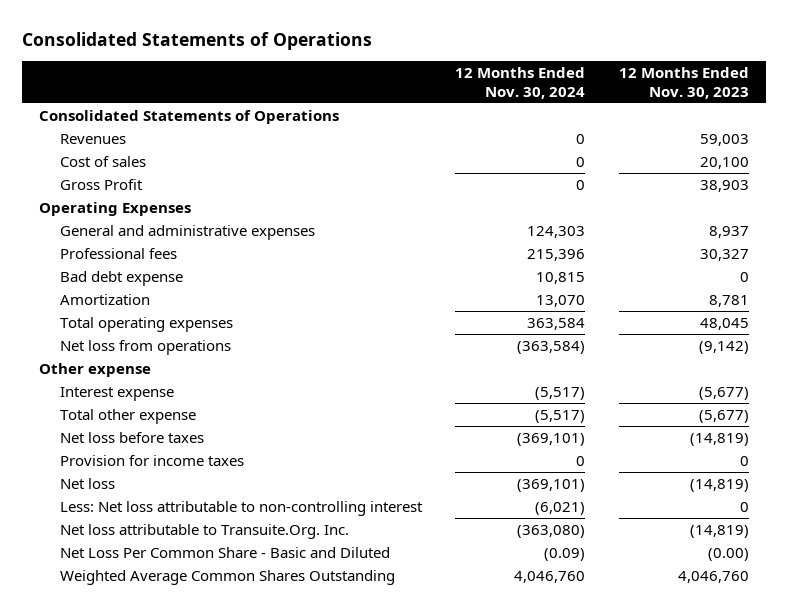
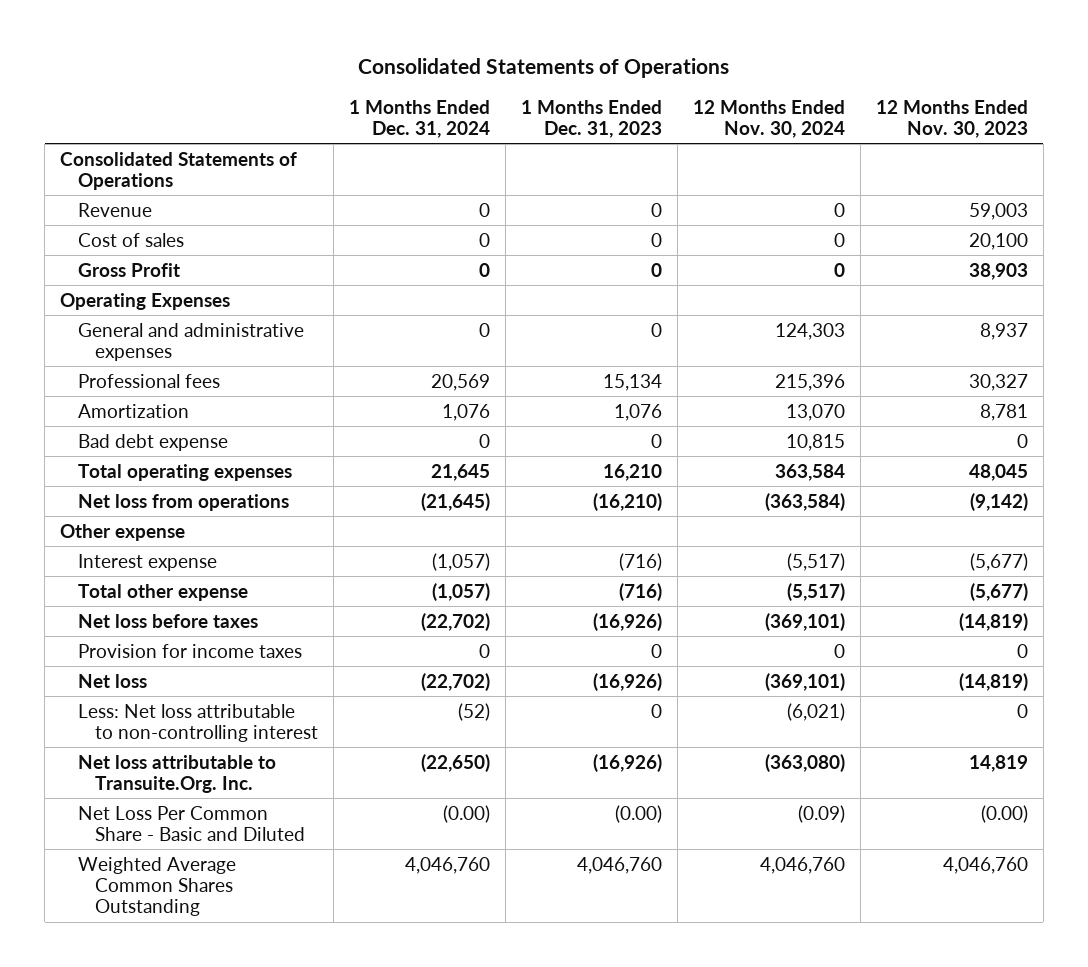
- | 12 Months Ended Nov. 30, 2024 | 12 Months Ended Nov. 30, 2023
+ | 1 Months Ended Dec. 31, 2024 | 1 Months Ended Dec. 31, 2023 | 12 Months Ended Nov. 30, 2024 | 12 Months Ended Nov. 30, 2023
- Revenues | 0 | 59,003
+ Revenue | 0 | 0 | 0 | 59,003
moved down: Bad debt expense | 0 | 0 | 10,815 | 0
- Net loss attributable to Transuite.Org. Inc. | (363,080) | (14,819)
+ Net loss attributable to Transuite.Org. Inc. | (22,650) | (16,926) | (363,080) | 14,819

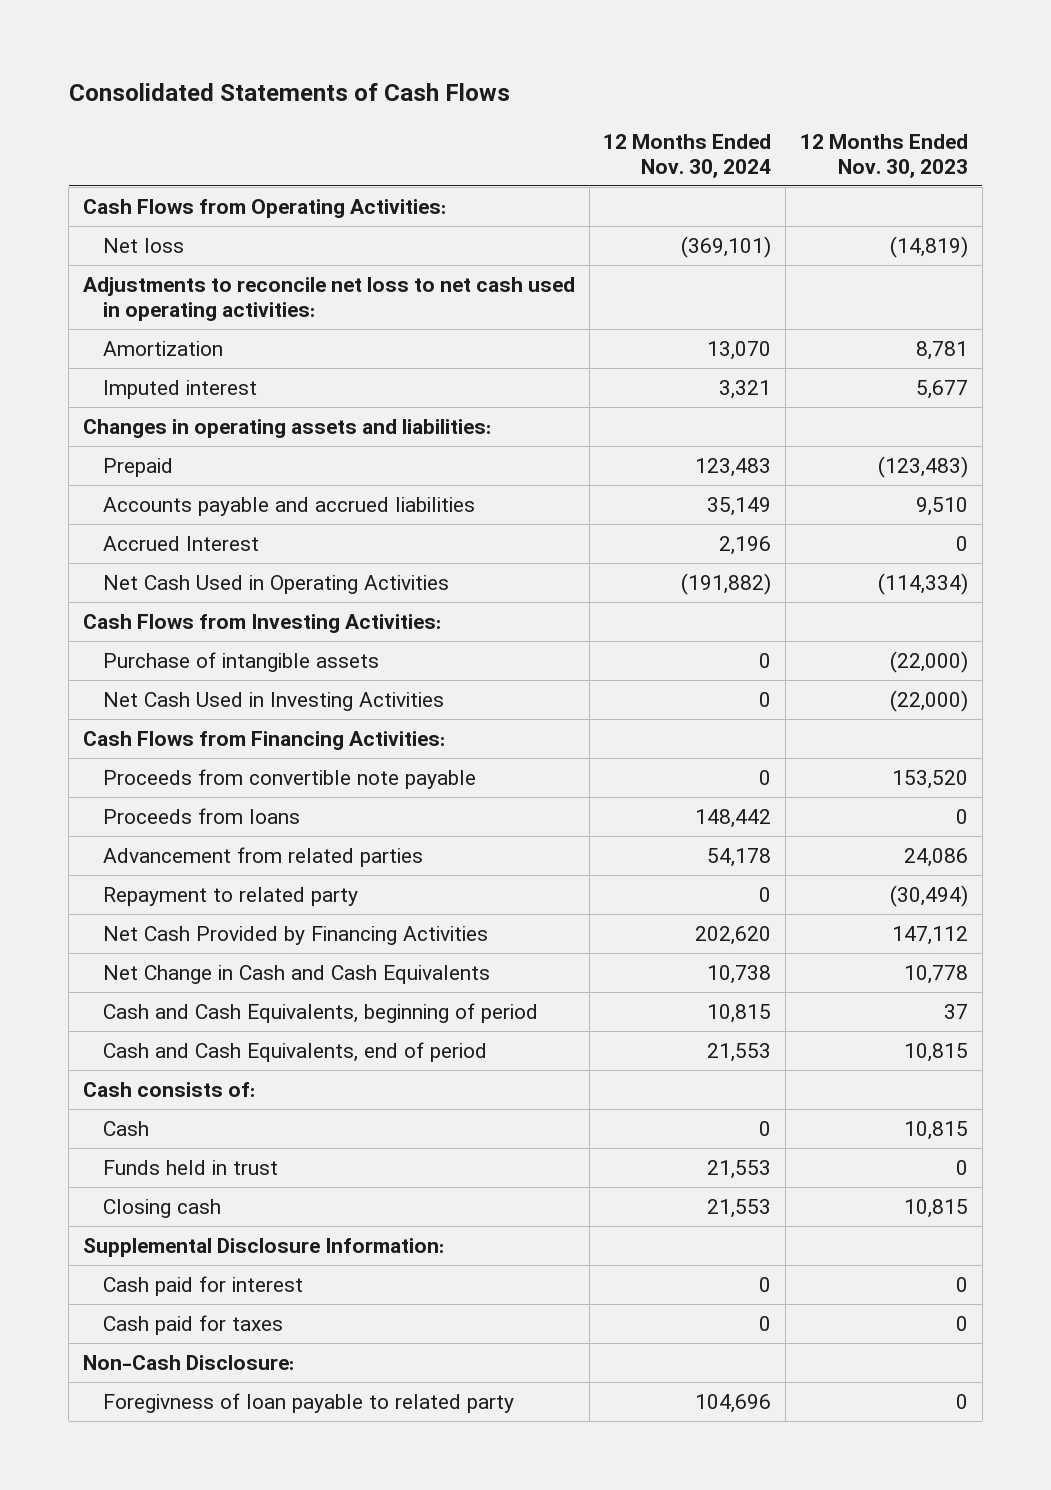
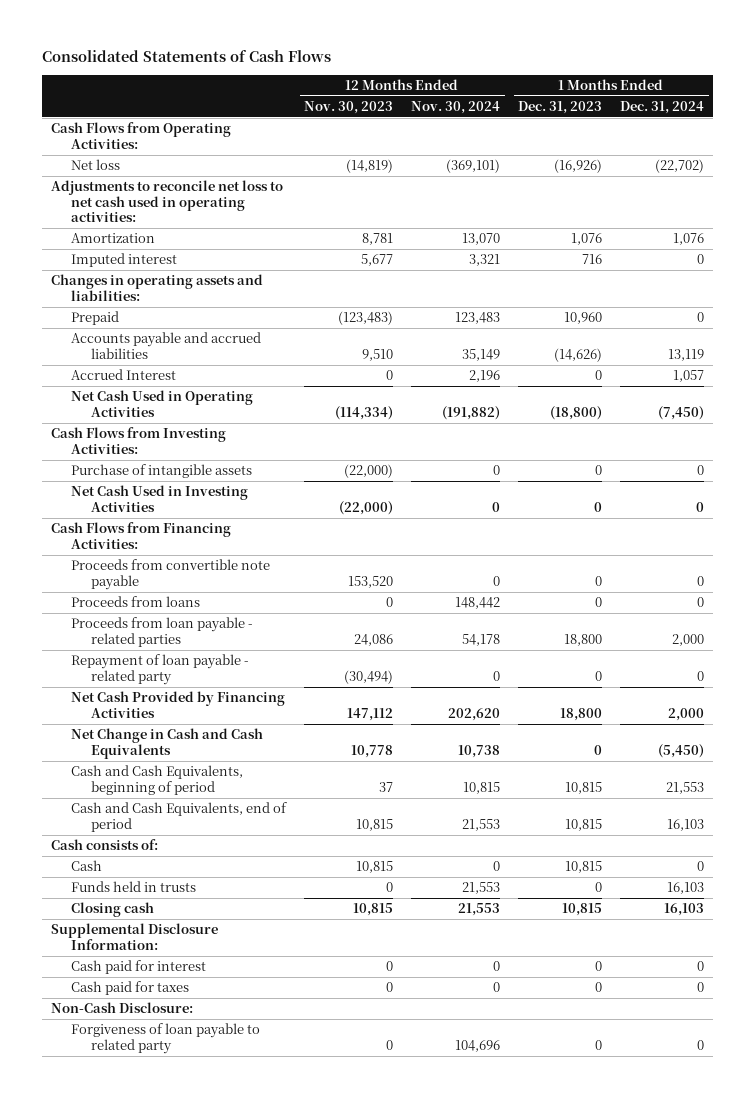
- | 12 Months Ended Nov. 30, 2024 | 12 Months Ended Nov. 30, 2023
+ | 12 Months Ended Nov. 30, 2023 | 12 Months Ended Nov. 30, 2024 | 1 Months Ended Dec. 31, 2023 | 1 Months Ended Dec. 31, 2024
- Advancement from related parties | 54,178 | 24,086
- Repayment to related party | 0 | (30,494)
+ Proceeds from loan payable - related parties | 24,086 | 54,178 | 18,800 | 2,000
+ Repayment of loan payable - related party | (30,494) | 0 | 0 | 0
- Funds held in trust | 21,553 | 0
+ Funds held in trusts | 0 | 21,553 | 0 | 16,103
- Foregivness of loan payable to related party | 104,696 | 0
+ Forgiveness of loan payable to related party | 0 | 104,696 | 0 | 0

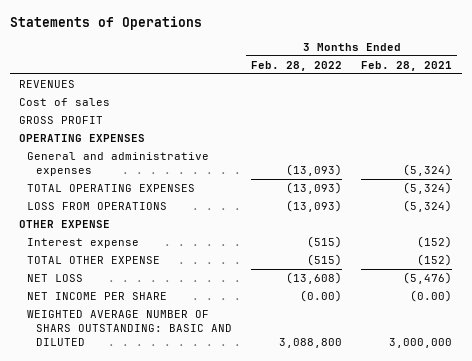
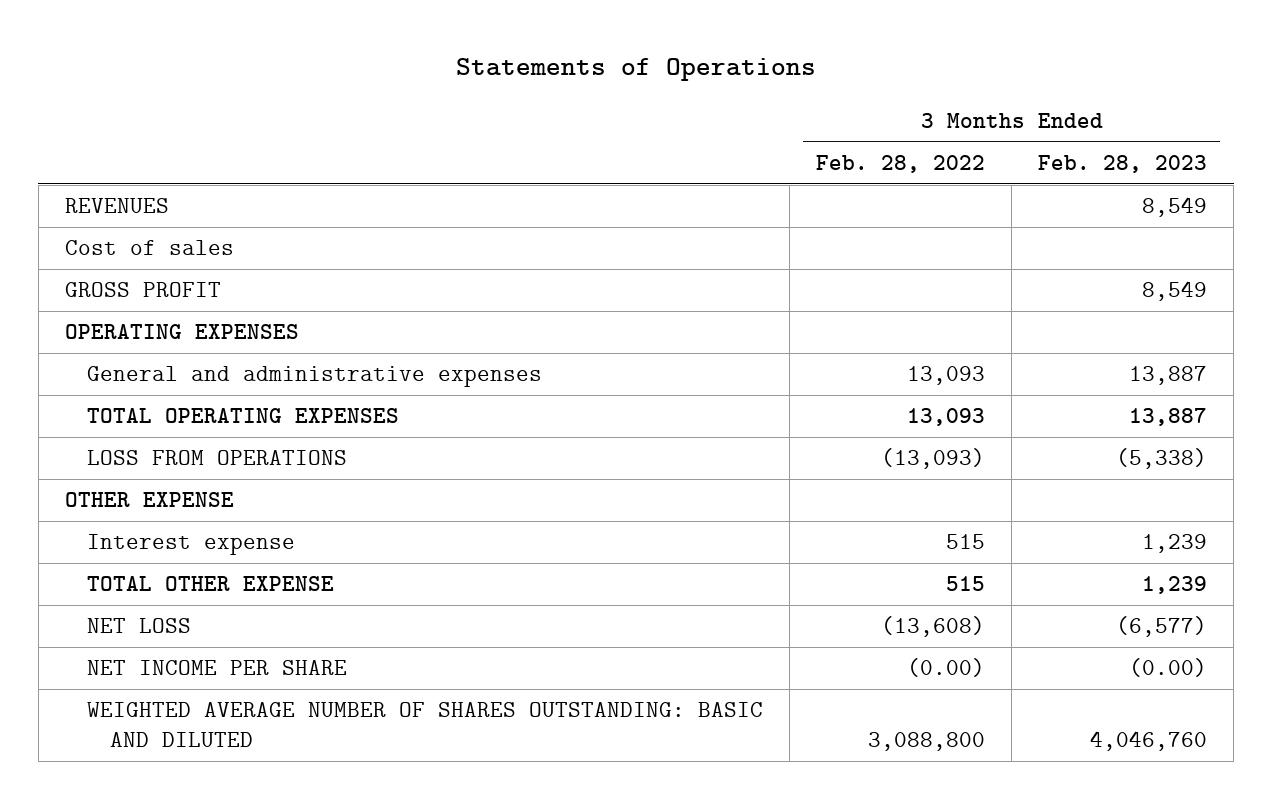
- | 3 Months Ended Feb. 28, 2022 | 3 Months Ended Feb. 28, 2021
+ | 3 Months Ended Feb. 28, 2022 | 3 Months Ended Feb. 28, 2023
- General and administrative expenses | (13,093) | (5,324)
- TOTAL OPERATING EXPENSES | (13,093) | (5,324)
+ General and administrative expenses | 13,093 | 13,887
+ TOTAL OPERATING EXPENSES | 13,093 | 13,887
- Interest expense | (515) | (152)
- TOTAL OTHER EXPENSE | (515) | (152)
+ Interest expense | 515 | 1,239
+ TOTAL OTHER EXPENSE | 515 | 1,239
- WEIGHTED AVERAGE NUMBER OF SHARS OUTSTANDING: BASIC AND DILUTED | 3,088,800 | 3,000,000
+ WEIGHTED AVERAGE NUMBER OF SHARES OUTSTANDING: BASIC AND DILUTED | 3,088,800 | 4,046,760

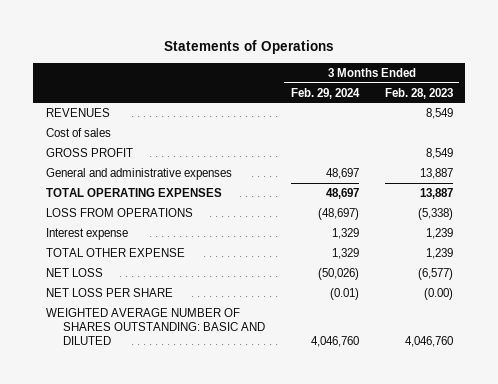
- | 3 Months Ended Feb. 28, 2022 | 3 Months Ended Feb. 28, 2023
+ | 3 Months Ended Feb. 29, 2024 | 3 Months Ended Feb. 28, 2023
- OPERATING EXPENSES
- OTHER EXPENSE
- NET INCOME PER SHARE | (0.00) | (0.00)
+ NET LOSS PER SHARE | (0.01) | (0.00)

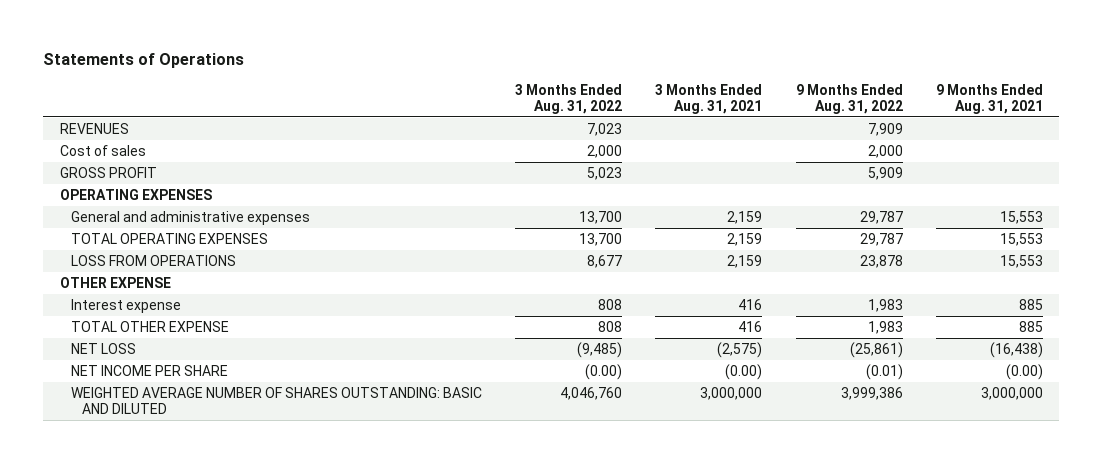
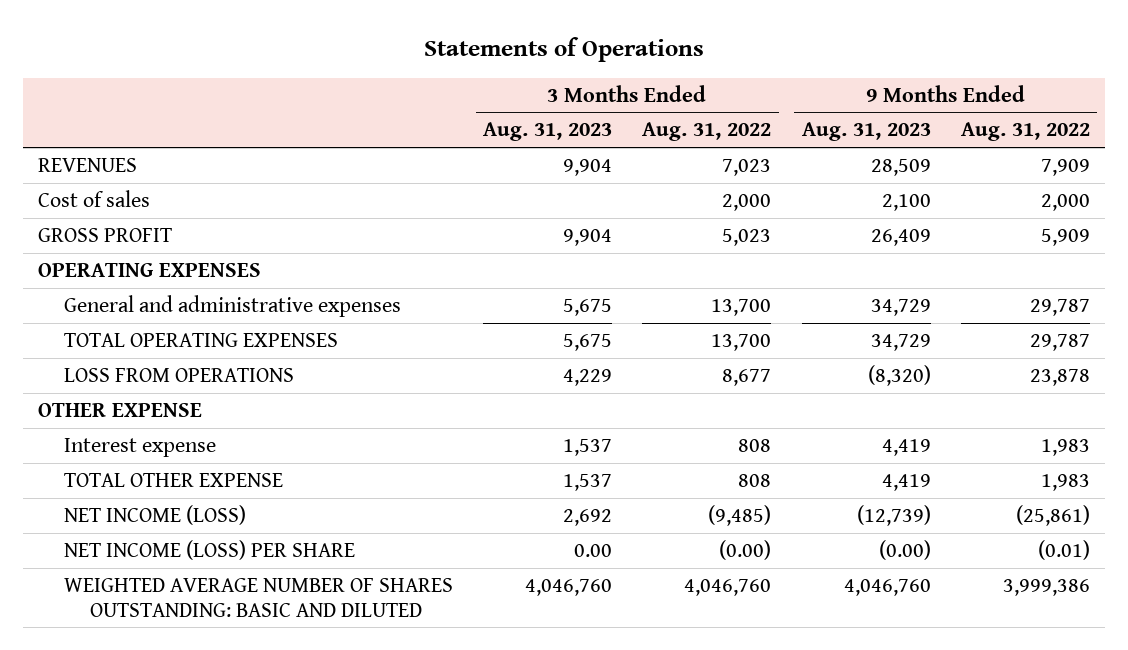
- | 3 Months Ended Aug. 31, 2022 | 3 Months Ended Aug. 31, 2021 | 9 Months Ended Aug. 31, 2022 | 9 Months Ended Aug. 31, 2021
+ | 3 Months Ended Aug. 31, 2023 | 3 Months Ended Aug. 31, 2022 | 9 Months Ended Aug. 31, 2023 | 9 Months Ended Aug. 31, 2022
- NET LOSS | (9,485) | (2,575) | (25,861) | (16,438)
- NET INCOME PER SHARE | (0.00) | (0.00) | (0.01) | (0.00)
+ NET INCOME (LOSS) | 2,692 | (9,485) | (12,739) | (25,861)
+ NET INCOME (LOSS) PER SHARE | 0.00 | (0.00) | (0.00) | (0.01)

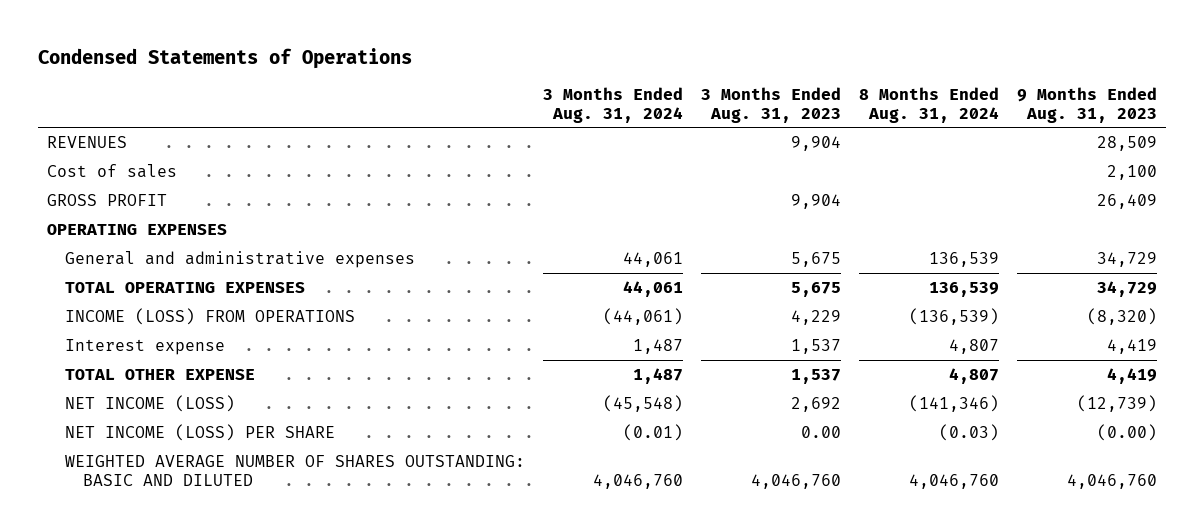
- Statements of Operations
+ Condensed Statements of Operations
- | 3 Months Ended Aug. 31, 2023 | 3 Months Ended Aug. 31, 2022 | 9 Months Ended Aug. 31, 2023 | 9 Months Ended Aug. 31, 2022
+ | 3 Months Ended Aug. 31, 2024 | 3 Months Ended Aug. 31, 2023 | 8 Months Ended Aug. 31, 2024 | 9 Months Ended Aug. 31, 2023
- LOSS FROM OPERATIONS | 4,229 | 8,677 | (8,320) | 23,878
- OTHER EXPENSE
+ INCOME (LOSS) FROM OPERATIONS | (44,061) | 4,229 | (136,539) | (8,320)

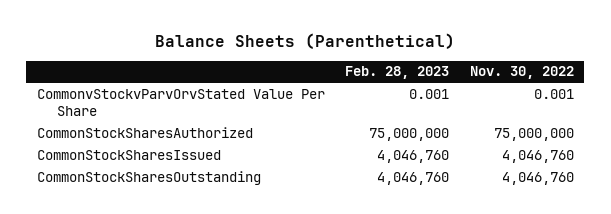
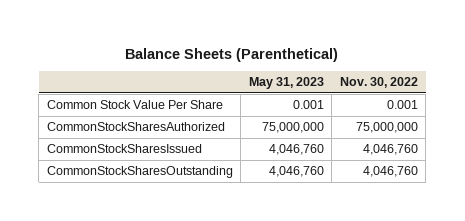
- | Feb. 28, 2023 | Nov. 30, 2022
+ | May 31, 2023 | Nov. 30, 2022
- CommonvStockvParvOrvStated Value Per Share | 0.001 | 0.001
+ Common Stock Value Per Share | 0.001 | 0.001

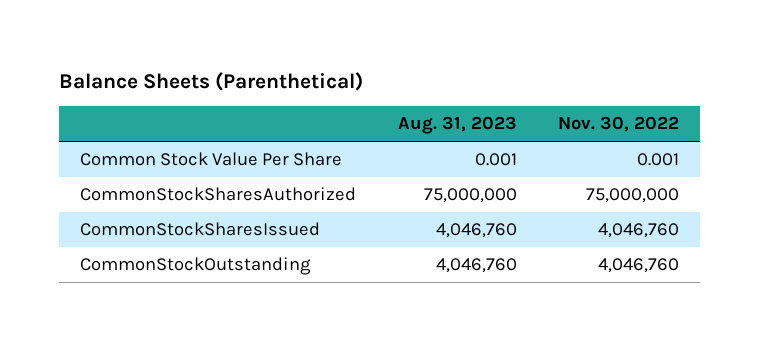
- | May 31, 2023 | Nov. 30, 2022
+ | Aug. 31, 2023 | Nov. 30, 2022
- CommonStockSharesOutstanding | 4,046,760 | 4,046,760
+ CommonStockOutstanding | 4,046,760 | 4,046,760

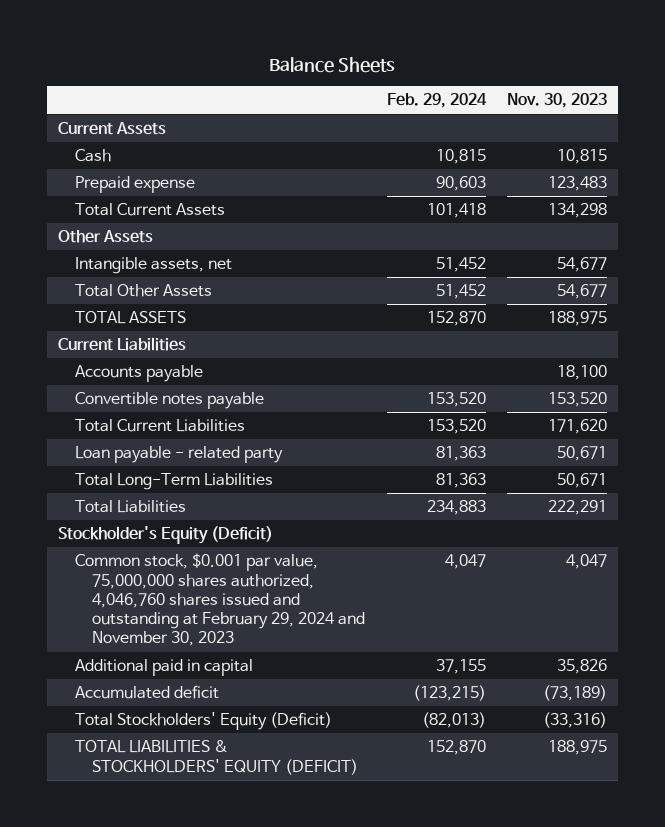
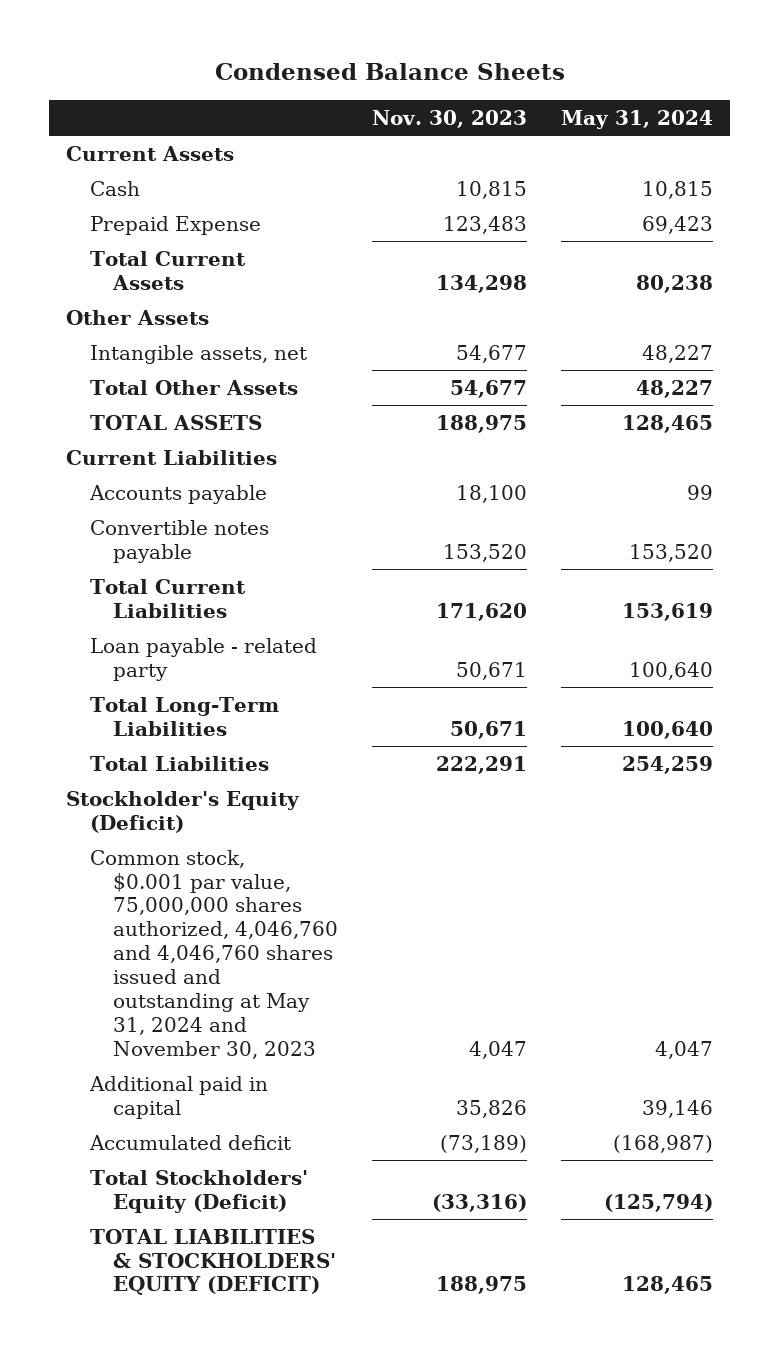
- Balance Sheets
+ Condensed Balance Sheets
- | Feb. 29, 2024 | Nov. 30, 2023
+ | Nov. 30, 2023 | May 31, 2024
- Prepaid expense | 90,603 | 123,483
+ Prepaid Expense | 123,483 | 69,423
- Common stock, $0.001 par value, 75,000,000 shares authorized, 4,046,760 shares issued and outstanding at February 29, 2024 and November 30, 2023 | 4,047 | 4,047
+ Common stock, $0.001 par value, 75,000,000 shares authorized, 4,046,760 and 4,046,760 shares issued and outstanding at May 31, 2024 and November 30, 2023 | 4,047 | 4,047

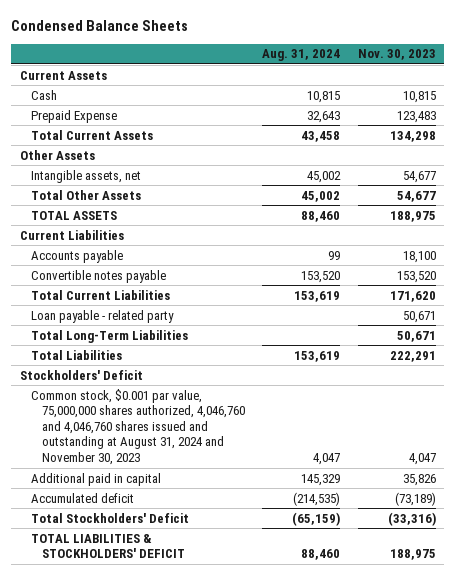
- | Nov. 30, 2023 | May 31, 2024
+ | Aug. 31, 2024 | Nov. 30, 2023
- Stockholder's Equity (Deficit)
- Common stock, $0.001 par value, 75,000,000 shares authorized, 4,046,760 and 4,046,760 shares issued and outstanding at May 31, 2024 and November 30, 2023 | 4,047 | 4,047
+ Stockholders' Deficit
+ Common stock, $0.001 par value, 75,000,000 shares authorized, 4,046,760 and 4,046,760 shares issued and outstanding at August 31, 2024 and November 30, 2023 | 4,047 | 4,047
- Total Stockholders' Equity (Deficit) | (33,316) | (125,794)
- TOTAL LIABILITIES & STOCKHOLDERS' EQUITY (DEFICIT) | 188,975 | 128,465
+ Total Stockholders' Deficit | (65,159) | (33,316)
+ TOTAL LIABILITIES & STOCKHOLDERS' DEFICIT | 88,460 | 188,975

